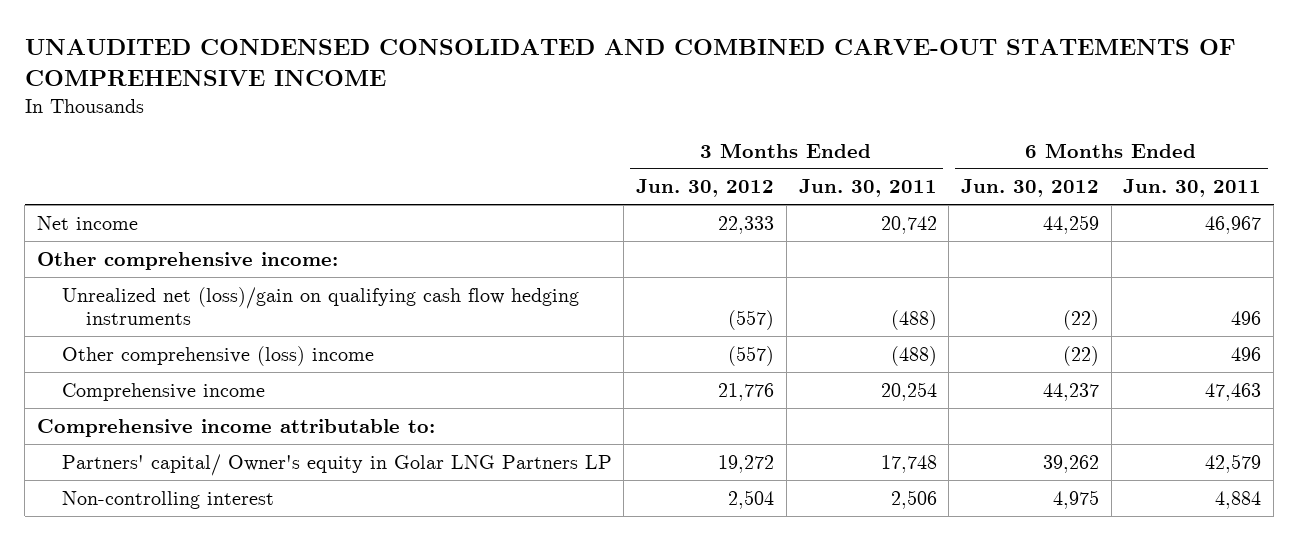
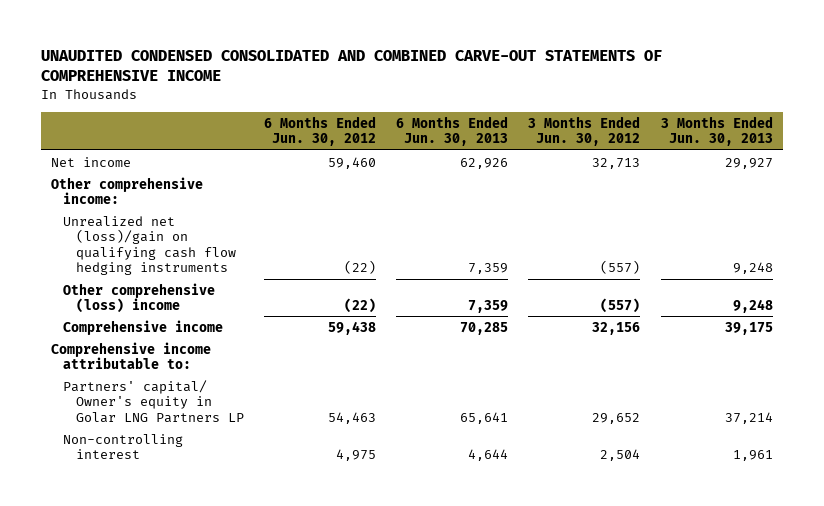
- | 3 Months Ended Jun. 30, 2012 | 3 Months Ended Jun. 30, 2011 | 6 Months Ended Jun. 30, 2012 | 6 Months Ended Jun. 30, 2011
+ | 6 Months Ended Jun. 30, 2012 | 6 Months Ended Jun. 30, 2013 | 3 Months Ended Jun. 30, 2012 | 3 Months Ended Jun. 30, 2013
- Net income | 22,333 | 20,742 | 44,259 | 46,967
+ Net income | 59,460 | 62,926 | 32,713 | 29,927
- Comprehensive income | 21,776 | 20,254 | 44,237 | 47,463
+ Comprehensive income | 59,438 | 70,285 | 32,156 | 39,175
- Partners' capital/ Owner's equity in Golar LNG Partners LP | 19,272 | 17,748 | 39,262 | 42,579
+ Partners' capital/ Owner's equity in Golar LNG Partners LP | 54,463 | 65,641 | 29,652 | 37,214

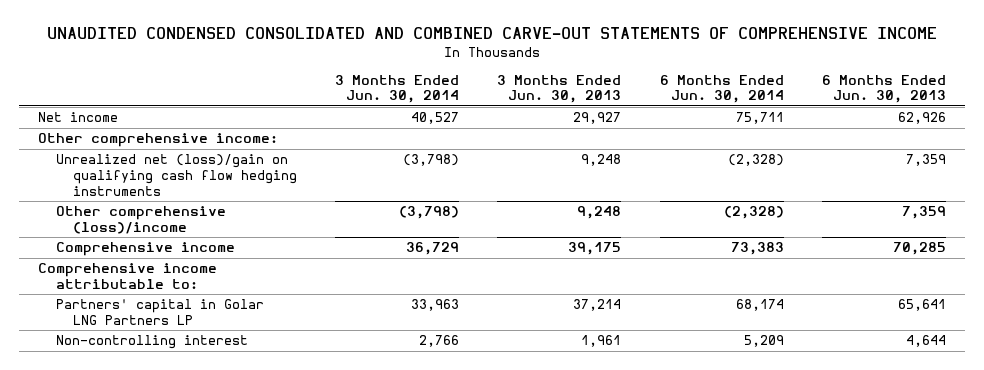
- | 6 Months Ended Jun. 30, 2012 | 6 Months Ended Jun. 30, 2013 | 3 Months Ended Jun. 30, 2012 | 3 Months Ended Jun. 30, 2013
+ | 3 Months Ended Jun. 30, 2014 | 3 Months Ended Jun. 30, 2013 | 6 Months Ended Jun. 30, 2014 | 6 Months Ended Jun. 30, 2013
- Other comprehensive (loss) income | (22) | 7,359 | (557) | 9,248
+ Other comprehensive (loss)/income | (3,798) | 9,248 | (2,328) | 7,359
- Partners' capital/ Owner's equity in Golar LNG Partners LP | 54,463 | 65,641 | 29,652 | 37,214
+ Partners' capital in Golar LNG Partners LP | 33,963 | 37,214 | 68,174 | 65,641

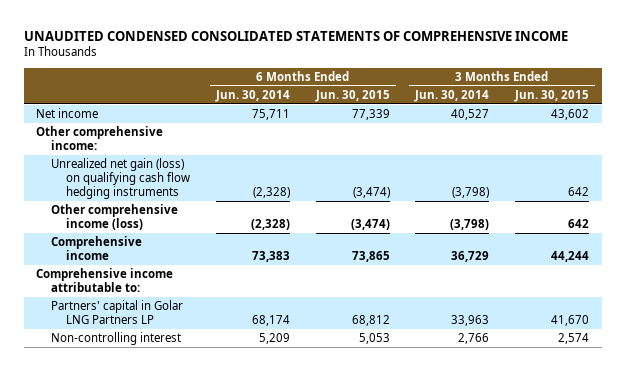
- UNAUDITED CONDENSED CONSOLIDATED AND COMBINED CARVE-OUT STATEMENTS OF COMPREHENSIVE INCOME
+ UNAUDITED CONDENSED CONSOLIDATED STATEMENTS OF COMPREHENSIVE INCOME
- | 3 Months Ended Jun. 30, 2014 | 3 Months Ended Jun. 30, 2013 | 6 Months Ended Jun. 30, 2014 | 6 Months Ended Jun. 30, 2013
+ | 6 Months Ended Jun. 30, 2014 | 6 Months Ended Jun. 30, 2015 | 3 Months Ended Jun. 30, 2014 | 3 Months Ended Jun. 30, 2015
- Unrealized net (loss)/gain on qualifying cash flow hedging instruments | (3,798) | 9,248 | (2,328) | 7,359
- Other comprehensive (loss)/income | (3,798) | 9,248 | (2,328) | 7,359
+ Unrealized net gain (loss) on qualifying cash flow hedging instruments | (2,328) | (3,474) | (3,798) | 642
+ Other comprehensive income (loss) | (2,328) | (3,474) | (3,798) | 642

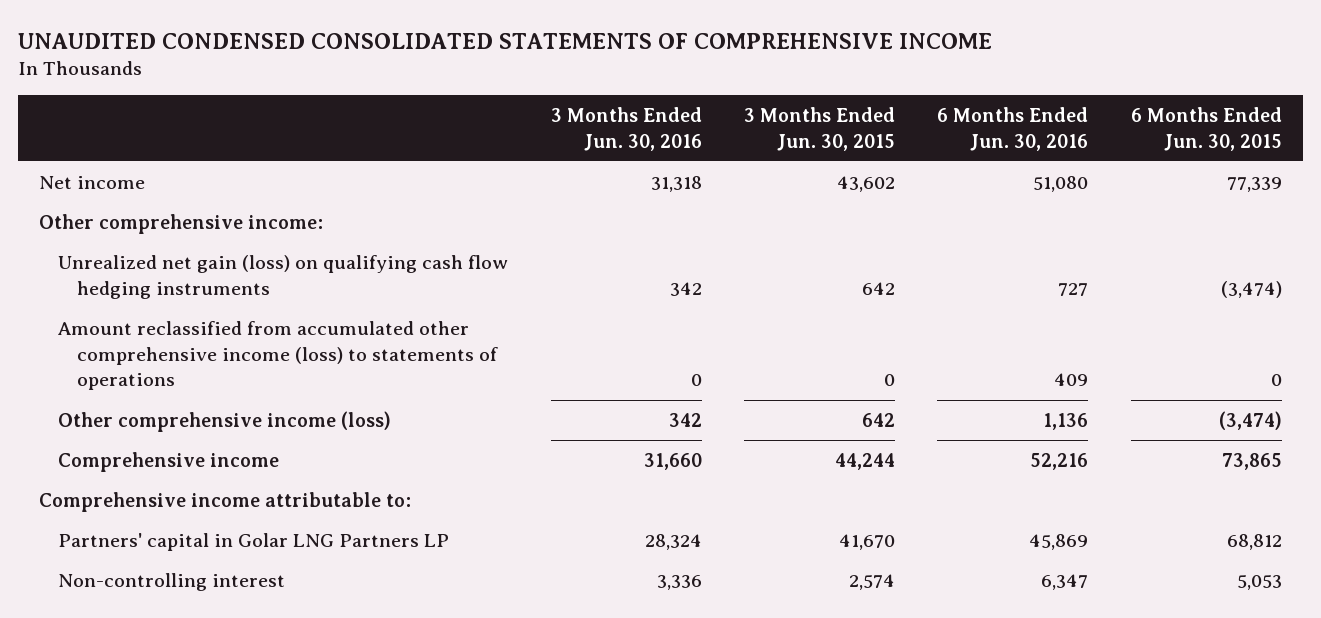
- | 6 Months Ended Jun. 30, 2014 | 6 Months Ended Jun. 30, 2015 | 3 Months Ended Jun. 30, 2014 | 3 Months Ended Jun. 30, 2015
+ | 3 Months Ended Jun. 30, 2016 | 3 Months Ended Jun. 30, 2015 | 6 Months Ended Jun. 30, 2016 | 6 Months Ended Jun. 30, 2015
+ Amount reclassified from accumulated other comprehensive income (loss) to statements of operations | 0 | 0 | 409 | 0

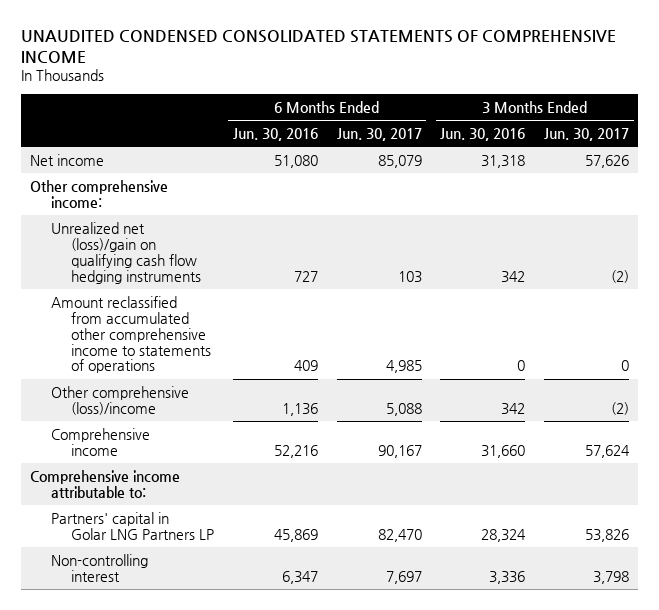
- | 3 Months Ended Jun. 30, 2016 | 3 Months Ended Jun. 30, 2015 | 6 Months Ended Jun. 30, 2016 | 6 Months Ended Jun. 30, 2015
+ | 6 Months Ended Jun. 30, 2016 | 6 Months Ended Jun. 30, 2017 | 3 Months Ended Jun. 30, 2016 | 3 Months Ended Jun. 30, 2017
- Unrealized net gain (loss) on qualifying cash flow hedging instruments | 342 | 642 | 727 | (3,474)
- Amount reclassified from accumulated other comprehensive income (loss) to statements of operations | 0 | 0 | 409 | 0
- Other comprehensive income (loss) | 342 | 642 | 1,136 | (3,474)
+ Unrealized net (loss)/gain on qualifying cash flow hedging instruments | 727 | 103 | 342 | (2)
+ Amount reclassified from accumulated other comprehensive income to statements of operations | 409 | 4,985 | 0 | 0
+ Other comprehensive (loss)/income | 1,136 | 5,088 | 342 | (2)

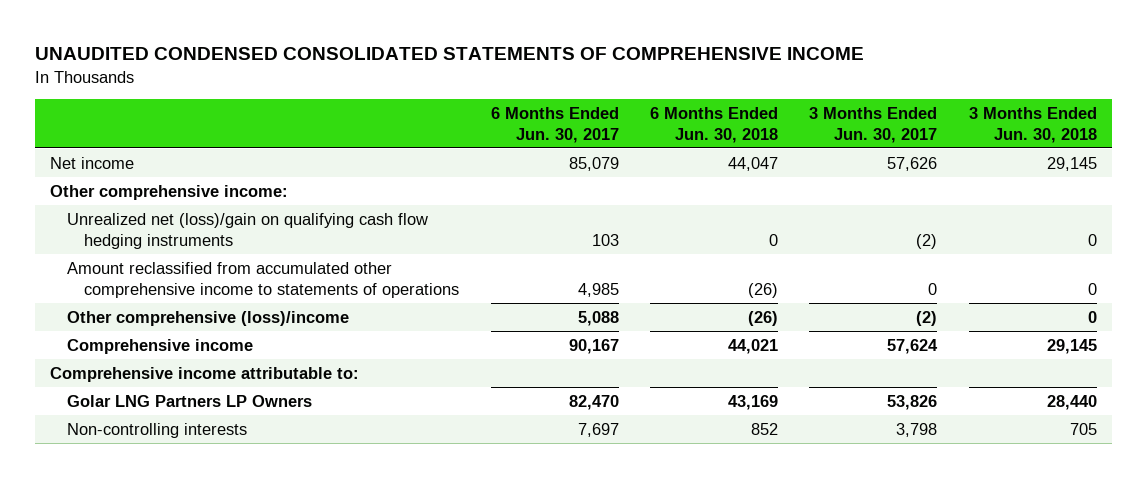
- | 6 Months Ended Jun. 30, 2016 | 6 Months Ended Jun. 30, 2017 | 3 Months Ended Jun. 30, 2016 | 3 Months Ended Jun. 30, 2017
+ | 6 Months Ended Jun. 30, 2017 | 6 Months Ended Jun. 30, 2018 | 3 Months Ended Jun. 30, 2017 | 3 Months Ended Jun. 30, 2018
- Partners' capital in Golar LNG Partners LP | 45,869 | 82,470 | 28,324 | 53,826
- Non-controlling interest | 6,347 | 7,697 | 3,336 | 3,798
+ Golar LNG Partners LP Owners | 82,470 | 43,169 | 53,826 | 28,440
+ Non-controlling interests | 7,697 | 852 | 3,798 | 705

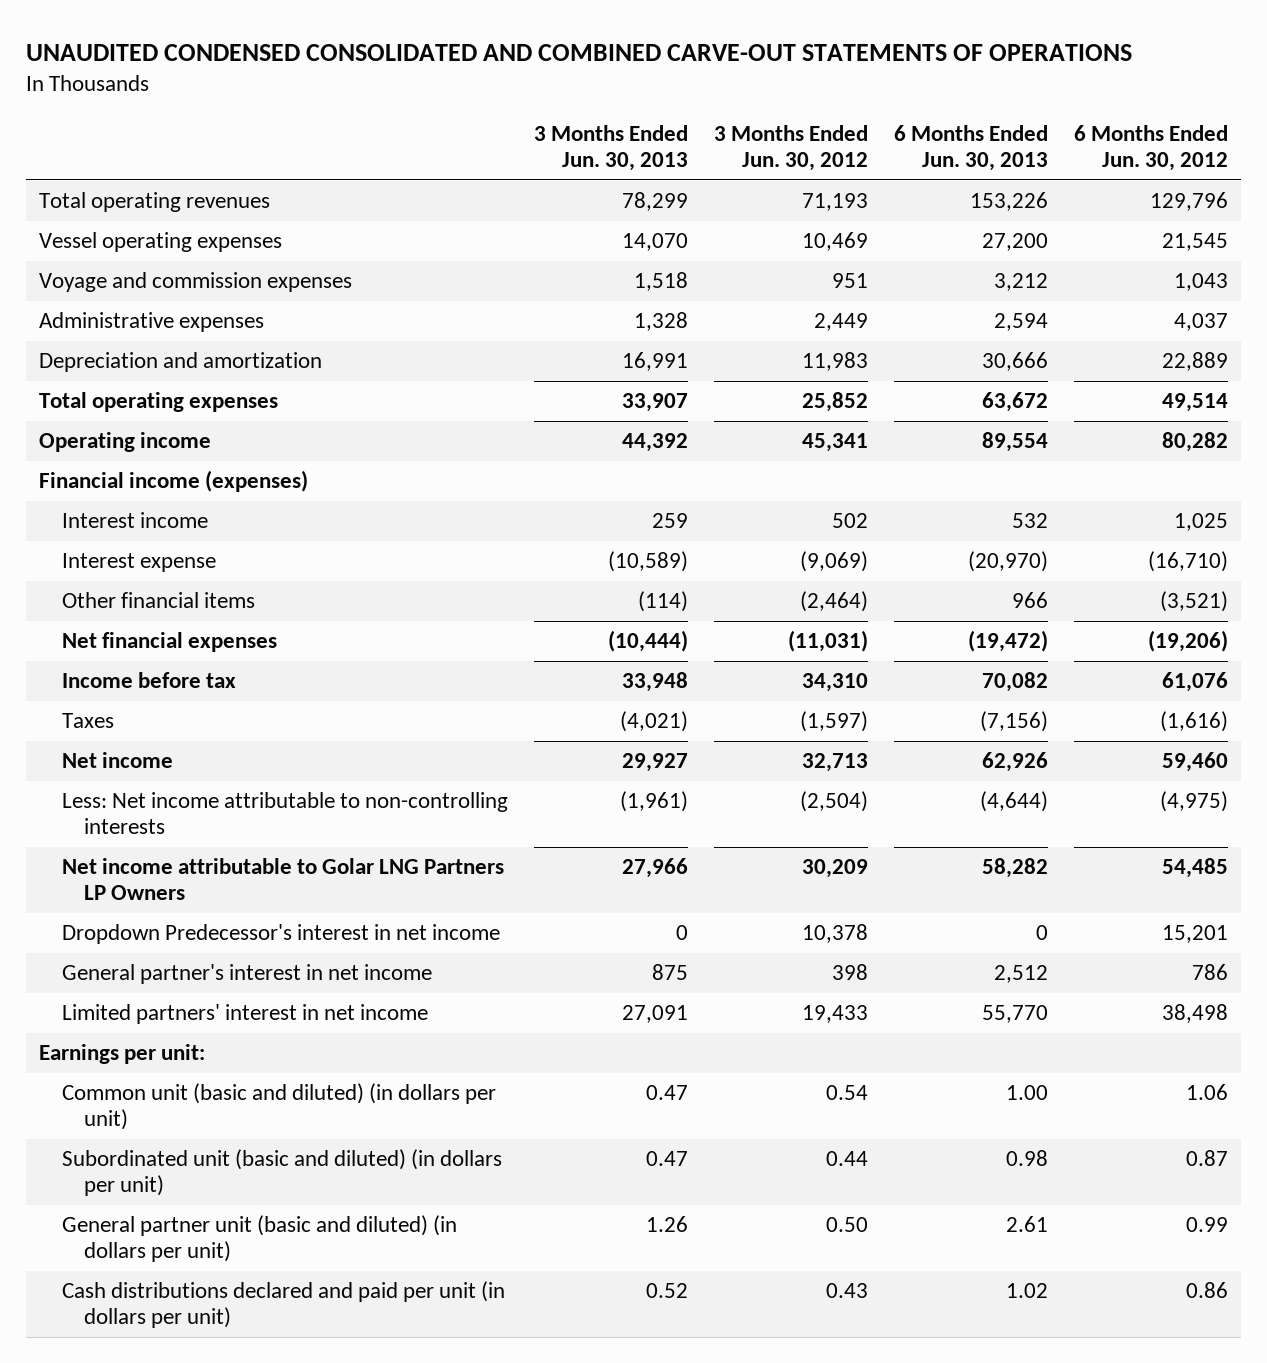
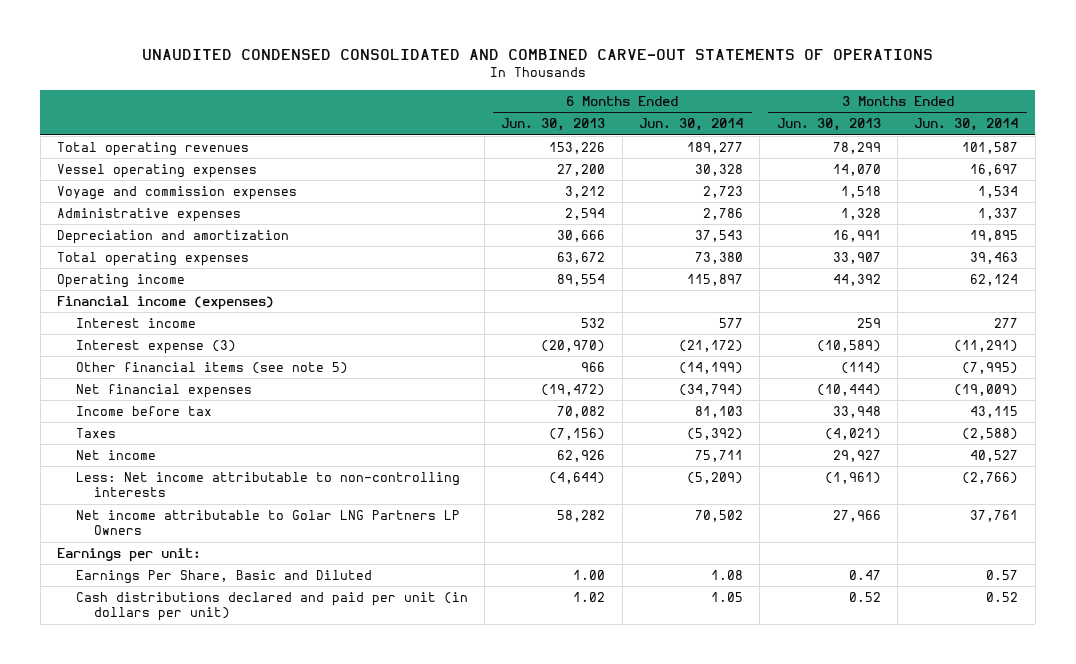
- | 3 Months Ended Jun. 30, 2013 | 3 Months Ended Jun. 30, 2012 | 6 Months Ended Jun. 30, 2013 | 6 Months Ended Jun. 30, 2012
+ | 6 Months Ended Jun. 30, 2013 | 6 Months Ended Jun. 30, 2014 | 3 Months Ended Jun. 30, 2013 | 3 Months Ended Jun. 30, 2014
- Interest expense | (10,589) | (9,069) | (20,970) | (16,710)
- Other financial items | (114) | (2,464) | 966 | (3,521)
+ Interest expense (3) | (20,970) | (21,172) | (10,589) | (11,291)
+ Other financial items (see note 5) | 966 | (14,199) | (114) | (7,995)
- Dropdown Predecessor's interest in net income | 0 | 10,378 | 0 | 15,201
- General partner's interest in net income | 875 | 398 | 2,512 | 786
- Limited partners' interest in net income | 27,091 | 19,433 | 55,770 | 38,498
- Common unit (basic and diluted) (in dollars per unit) | 0.47 | 0.54 | 1.00 | 1.06
- Subordinated unit (basic and diluted) (in dollars per unit) | 0.47 | 0.44 | 0.98 | 0.87
- General partner unit (basic and diluted) (in dollars per unit) | 1.26 | 0.50 | 2.61 | 0.99
+ Earnings Per Share, Basic and Diluted | 1.00 | 1.08 | 0.47 | 0.57

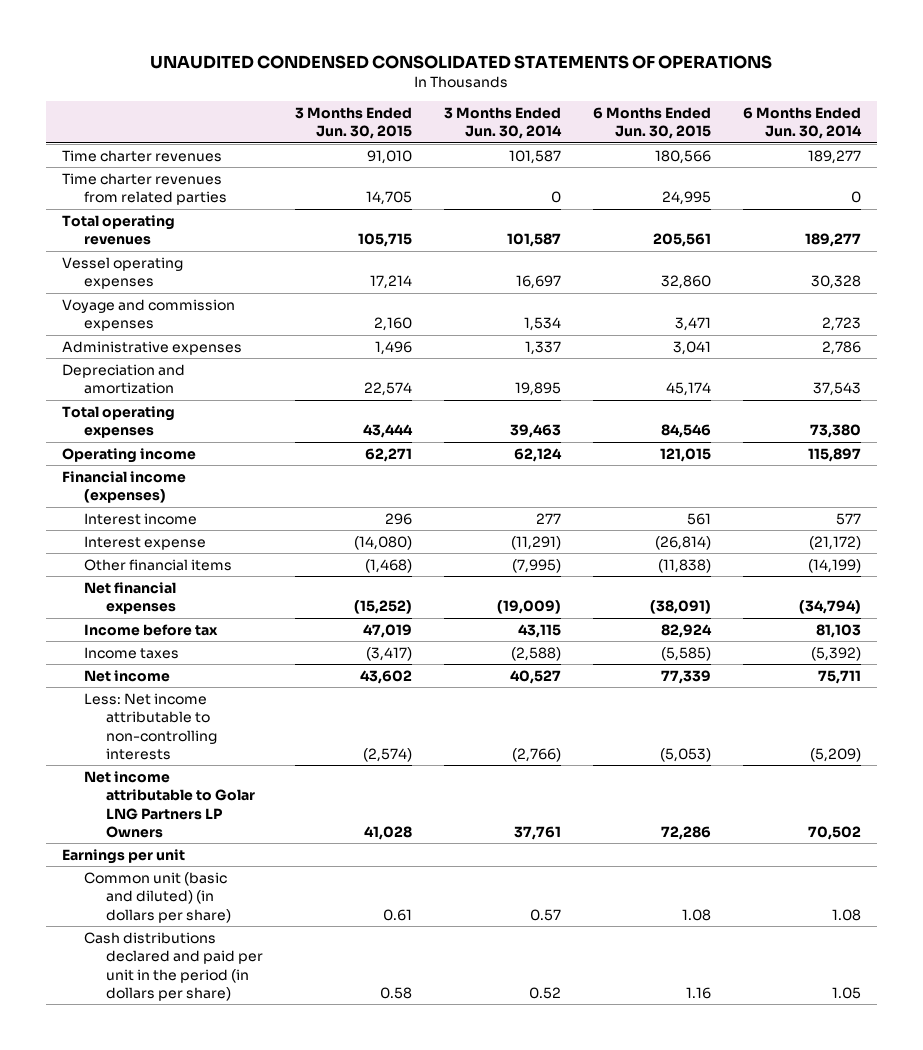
- UNAUDITED CONDENSED CONSOLIDATED AND COMBINED CARVE-OUT STATEMENTS OF OPERATIONS
+ UNAUDITED CONDENSED CONSOLIDATED STATEMENTS OF OPERATIONS
- | 6 Months Ended Jun. 30, 2013 | 6 Months Ended Jun. 30, 2014 | 3 Months Ended Jun. 30, 2013 | 3 Months Ended Jun. 30, 2014
+ | 3 Months Ended Jun. 30, 2015 | 3 Months Ended Jun. 30, 2014 | 6 Months Ended Jun. 30, 2015 | 6 Months Ended Jun. 30, 2014
+ Time charter revenues | 91,010 | 101,587 | 180,566 | 189,277
+ Time charter revenues from related parties | 14,705 | 0 | 24,995 | 0
- Interest expense (3) | (20,970) | (21,172) | (10,589) | (11,291)
- Other financial items (see note 5) | 966 | (14,199) | (114) | (7,995)
+ Interest expense | (14,080) | (11,291) | (26,814) | (21,172)
+ Other financial items | (1,468) | (7,995) | (11,838) | (14,199)
- Taxes | (7,156) | (5,392) | (4,021) | (2,588)
+ Income taxes | (3,417) | (2,588) | (5,585) | (5,392)
- Earnings per unit:
- Earnings Per Share, Basic and Diluted | 1.00 | 1.08 | 0.47 | 0.57
- Cash distributions declared and paid per unit (in dollars per unit) | 1.02 | 1.05 | 0.52 | 0.52
+ Earnings per unit
+ Common unit (basic and diluted) (in dollars per share) | 0.61 | 0.57 | 1.08 | 1.08
+ Cash distributions declared and paid per unit in the period (in dollars per share) | 0.58 | 0.52 | 1.16 | 1.05

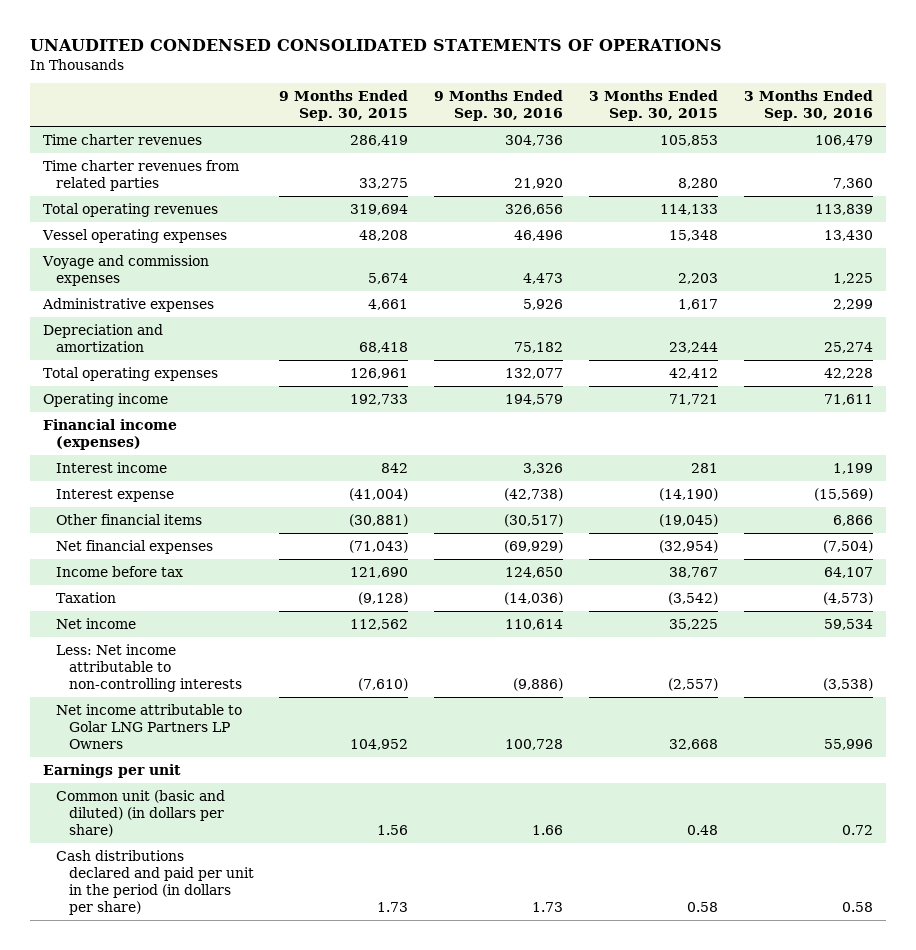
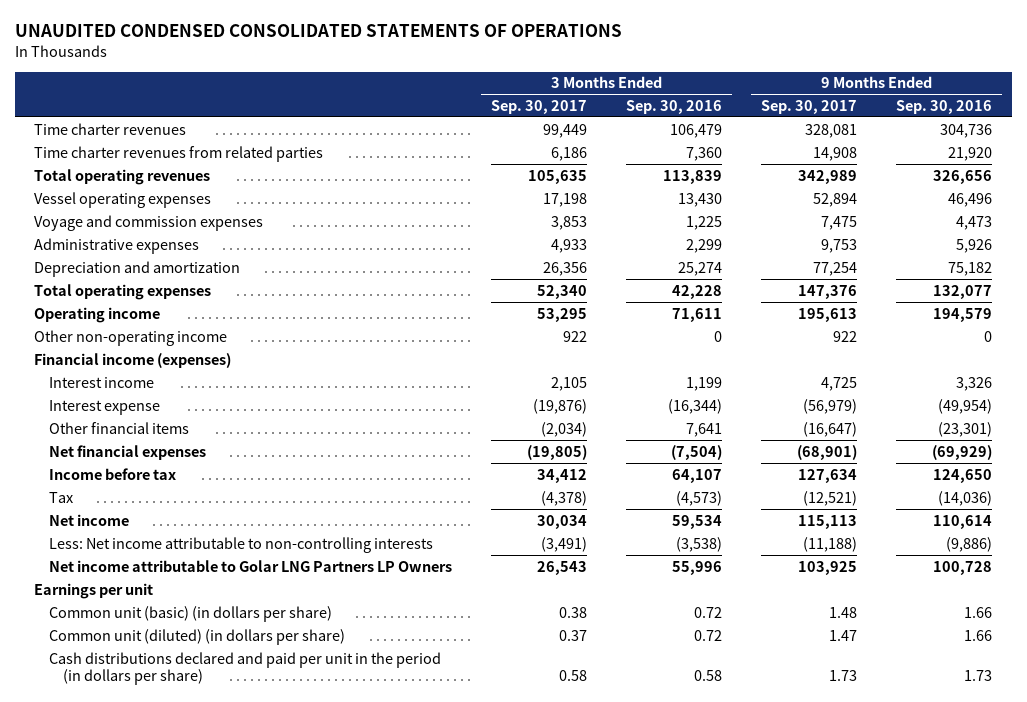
- | 9 Months Ended Sep. 30, 2015 | 9 Months Ended Sep. 30, 2016 | 3 Months Ended Sep. 30, 2015 | 3 Months Ended Sep. 30, 2016
+ | 3 Months Ended Sep. 30, 2017 | 3 Months Ended Sep. 30, 2016 | 9 Months Ended Sep. 30, 2017 | 9 Months Ended Sep. 30, 2016
+ Other non-operating income | 922 | 0 | 922 | 0
- Interest expense | (41,004) | (42,738) | (14,190) | (15,569)
- Other financial items | (30,881) | (30,517) | (19,045) | 6,866
+ Interest expense | (19,876) | (16,344) | (56,979) | (49,954)
+ Other financial items | (2,034) | 7,641 | (16,647) | (23,301)
- Taxation | (9,128) | (14,036) | (3,542) | (4,573)
+ Tax | (4,378) | (4,573) | (12,521) | (14,036)
- Common unit (basic and diluted) (in dollars per share) | 1.56 | 1.66 | 0.48 | 0.72
+ Common unit (basic) (in dollars per share) | 0.38 | 0.72 | 1.48 | 1.66
+ Common unit (diluted) (in dollars per share) | 0.37 | 0.72 | 1.47 | 1.66

